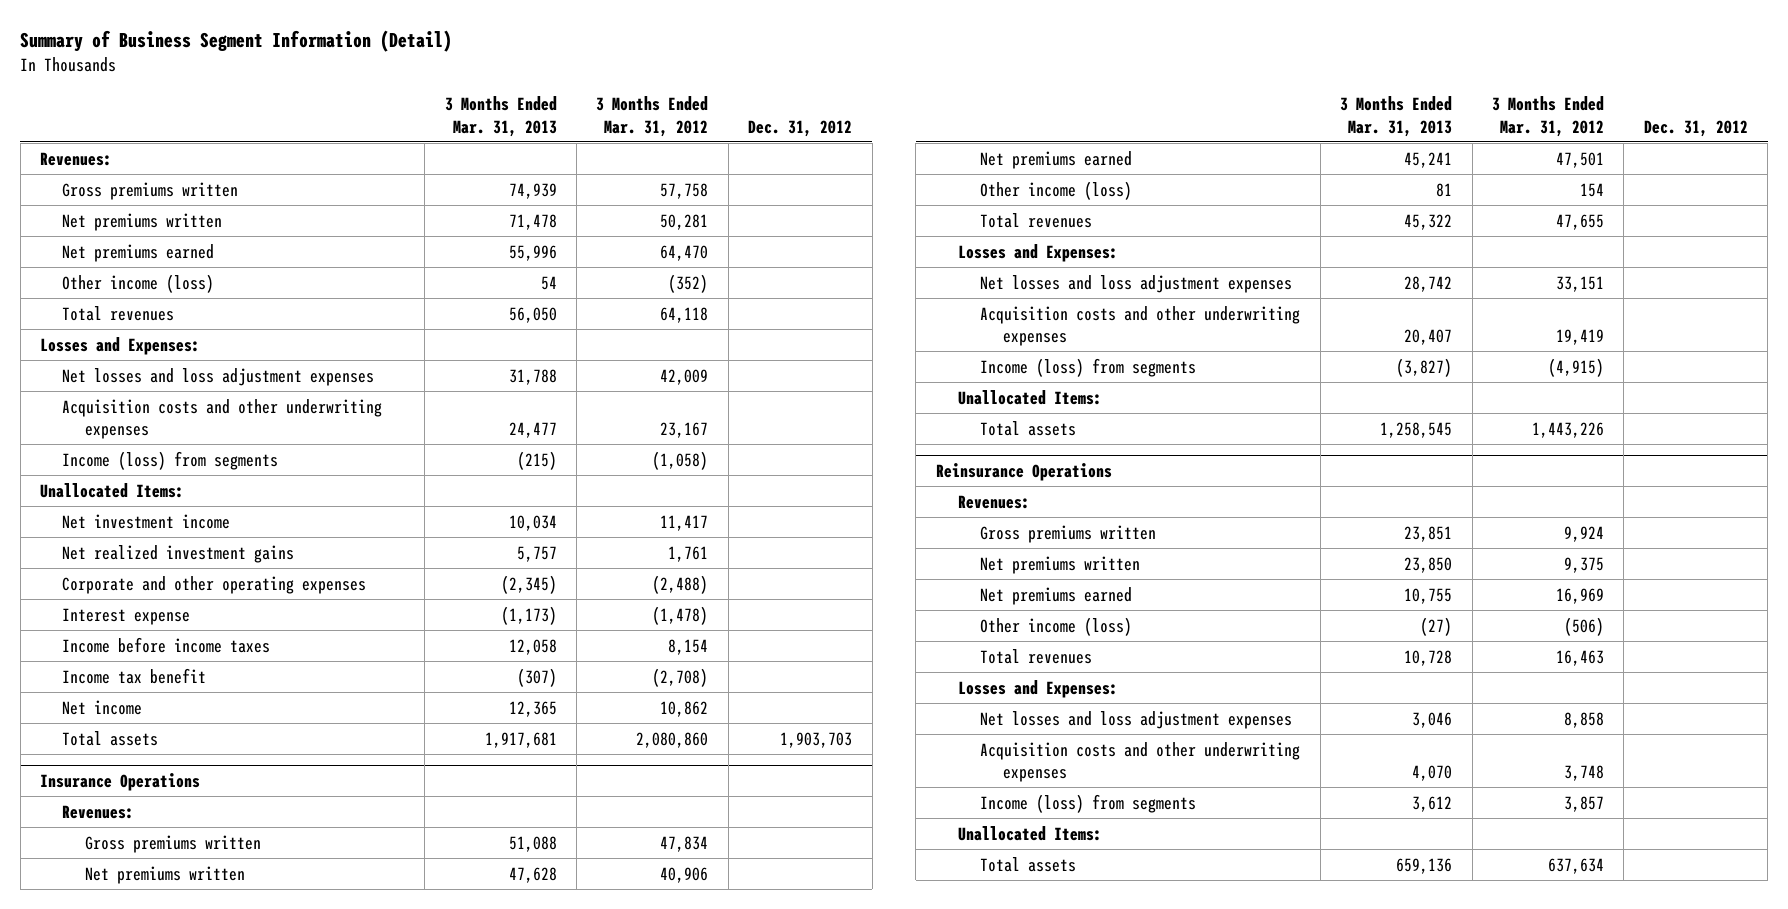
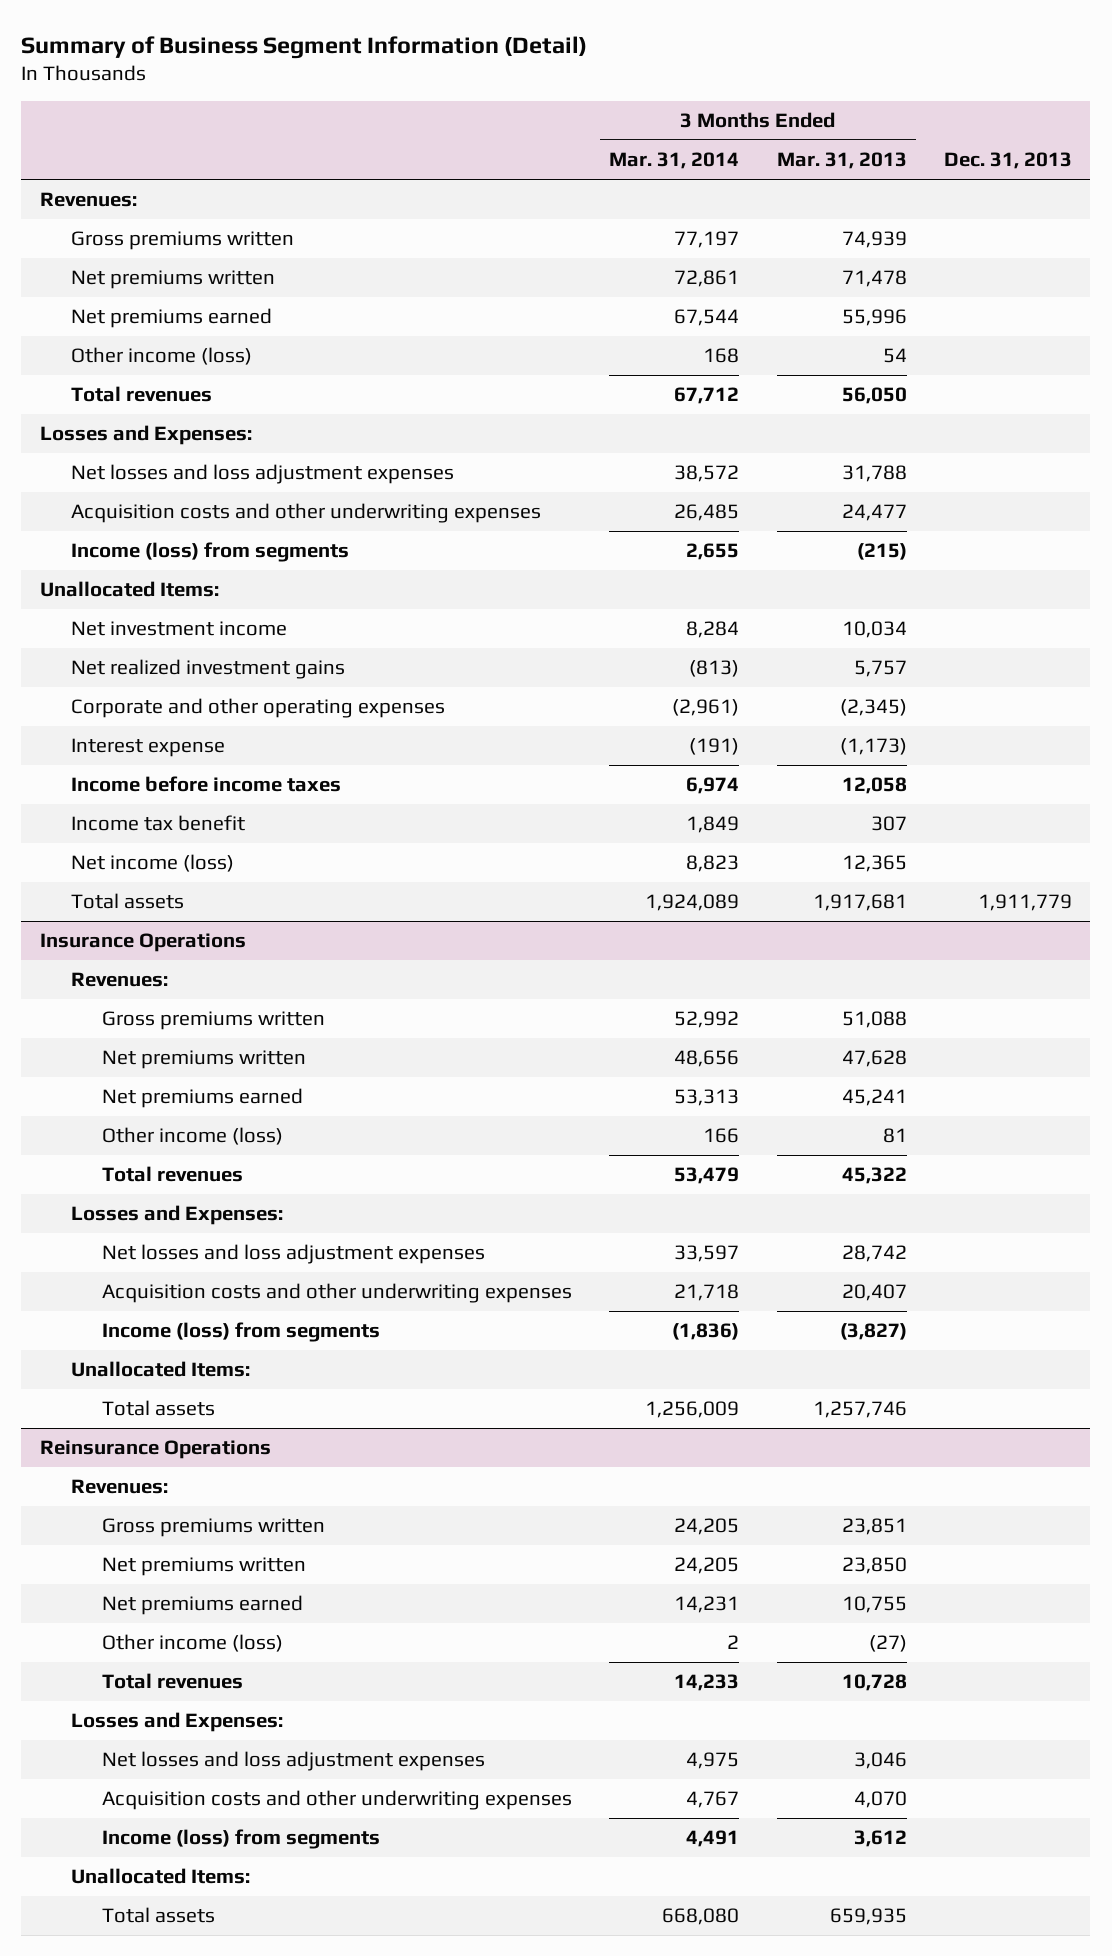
- | 3 Months Ended Mar. 31, 2013 | 3 Months Ended Mar. 31, 2012 | Dec. 31, 2012
+ | 3 Months Ended Mar. 31, 2014 | 3 Months Ended Mar. 31, 2013 | Dec. 31, 2013
- Income tax benefit | (307) | (2,708) |
- Net income | 12,365 | 10,862 |
+ Income tax benefit | 1,849 | 307 |
+ Net income (loss) | 8,823 | 12,365 |
@ Insurance Operations
- Total assets | 1,258,545 | 1,443,226 |
+ Total assets | 1,256,009 | 1,257,746 |
@ Reinsurance Operations
- Total assets | 659,136 | 637,634 |
+ Total assets | 668,080 | 659,935 |

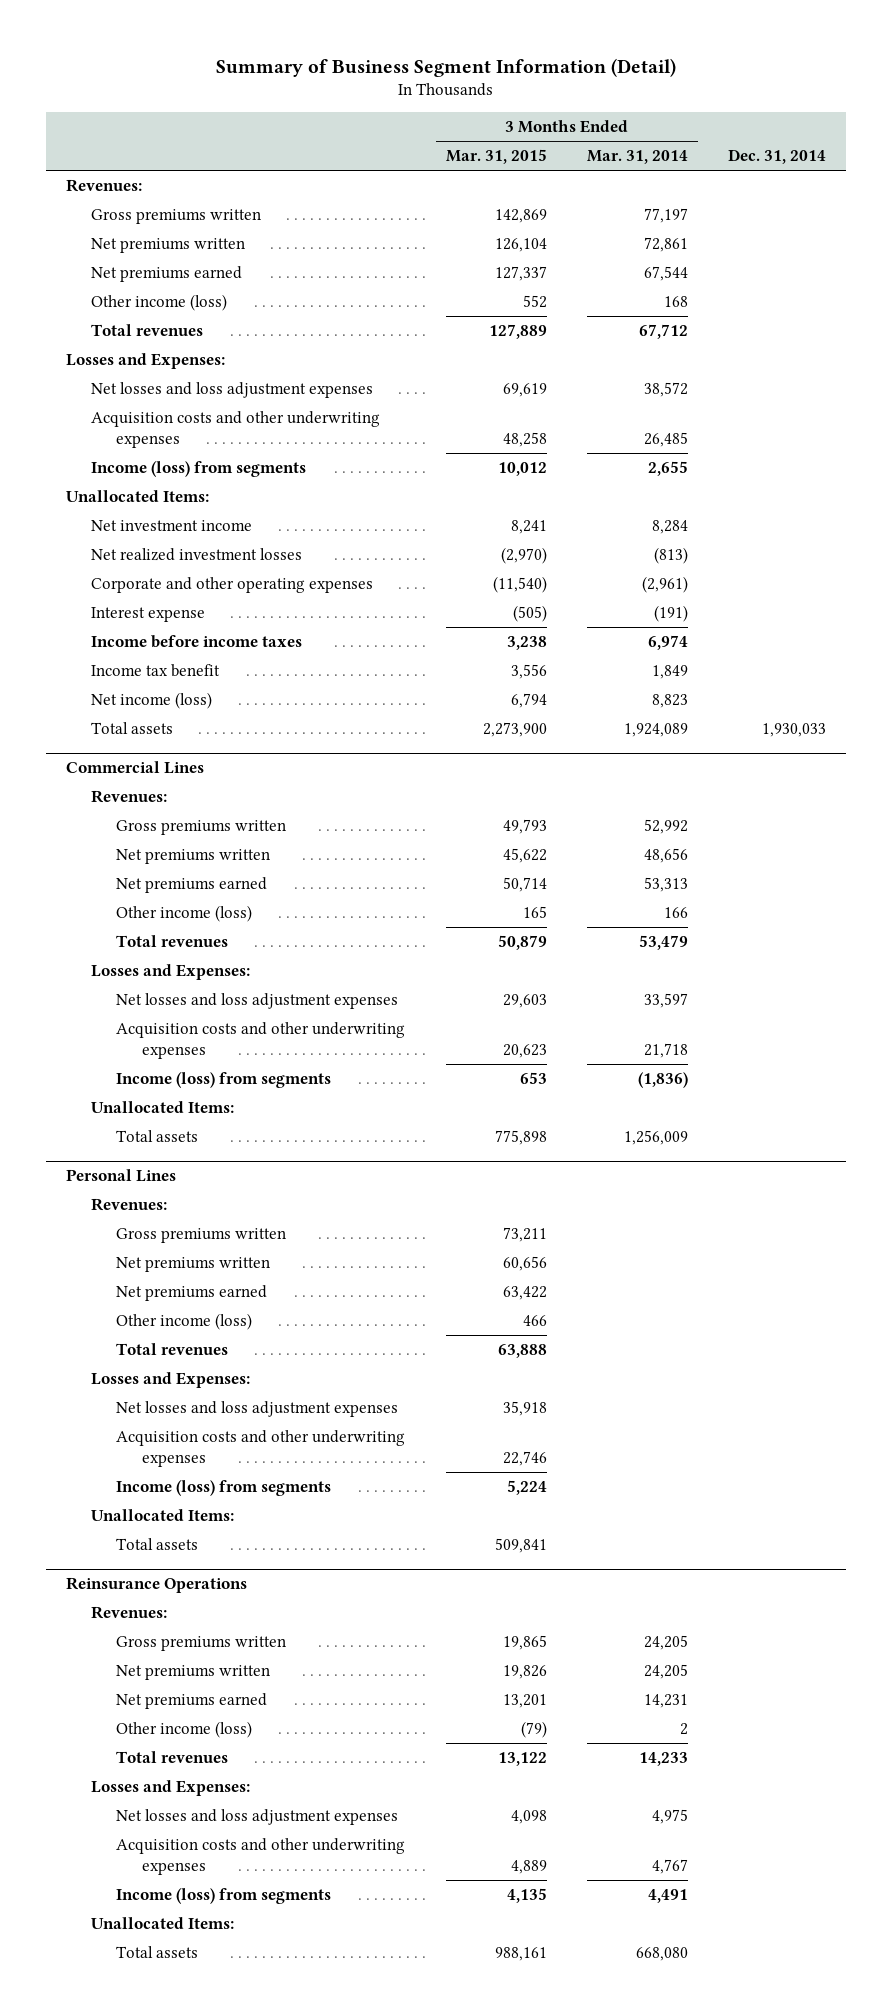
- | 3 Months Ended Mar. 31, 2014 | 3 Months Ended Mar. 31, 2013 | Dec. 31, 2013
+ | 3 Months Ended Mar. 31, 2015 | 3 Months Ended Mar. 31, 2014 | Dec. 31, 2014
- Net realized investment gains | (813) | 5,757 |
+ Net realized investment losses | (2,970) | (813) |
- Insurance Operations
+ Commercial Lines
+ Personal Lines
+ Revenues:
+ Gross premiums written | 73,211 | |
+ Net premiums written | 60,656 | |
+ Net premiums earned | 63,422 | |
+ Other income (loss) | 466 | |
+ Total revenues | 63,888 | |
+ Losses and Expenses:
+ Net losses and loss adjustment expenses | 35,918 | |
+ Acquisition costs and other underwriting expenses | 22,746 | |
+ Income (loss) from segments | 5,224 | |
+ Unallocated Items:
+ Total assets | 509,841 | |

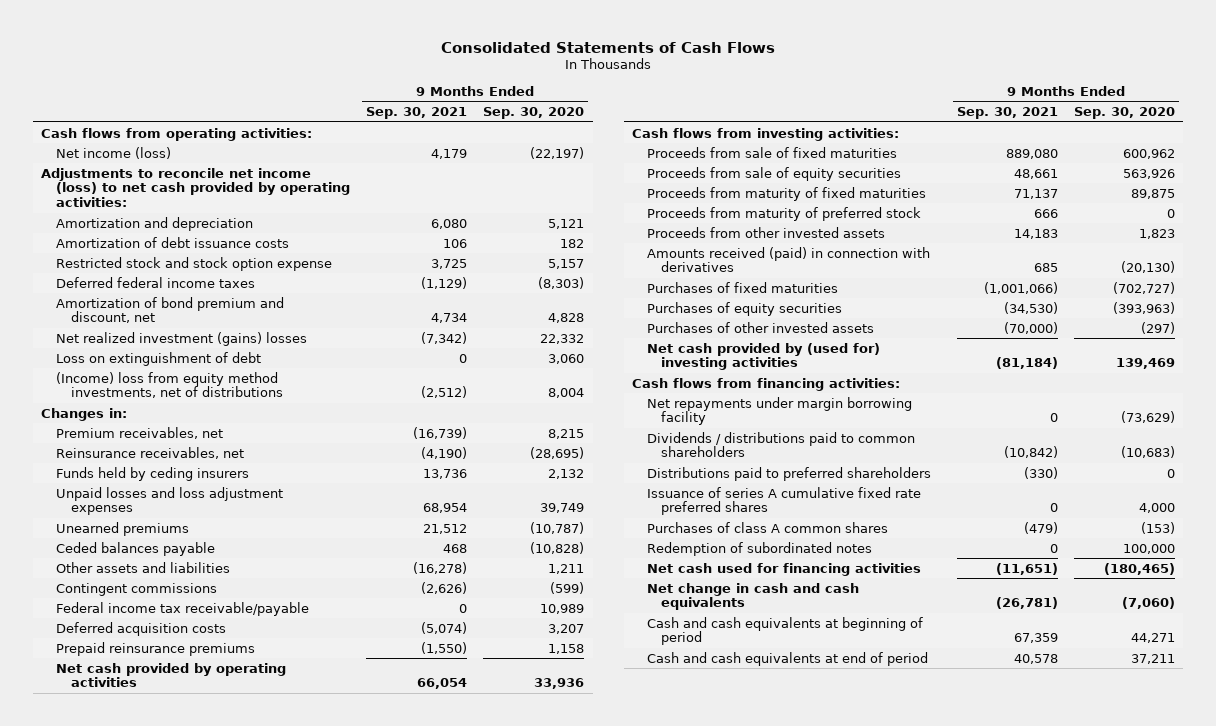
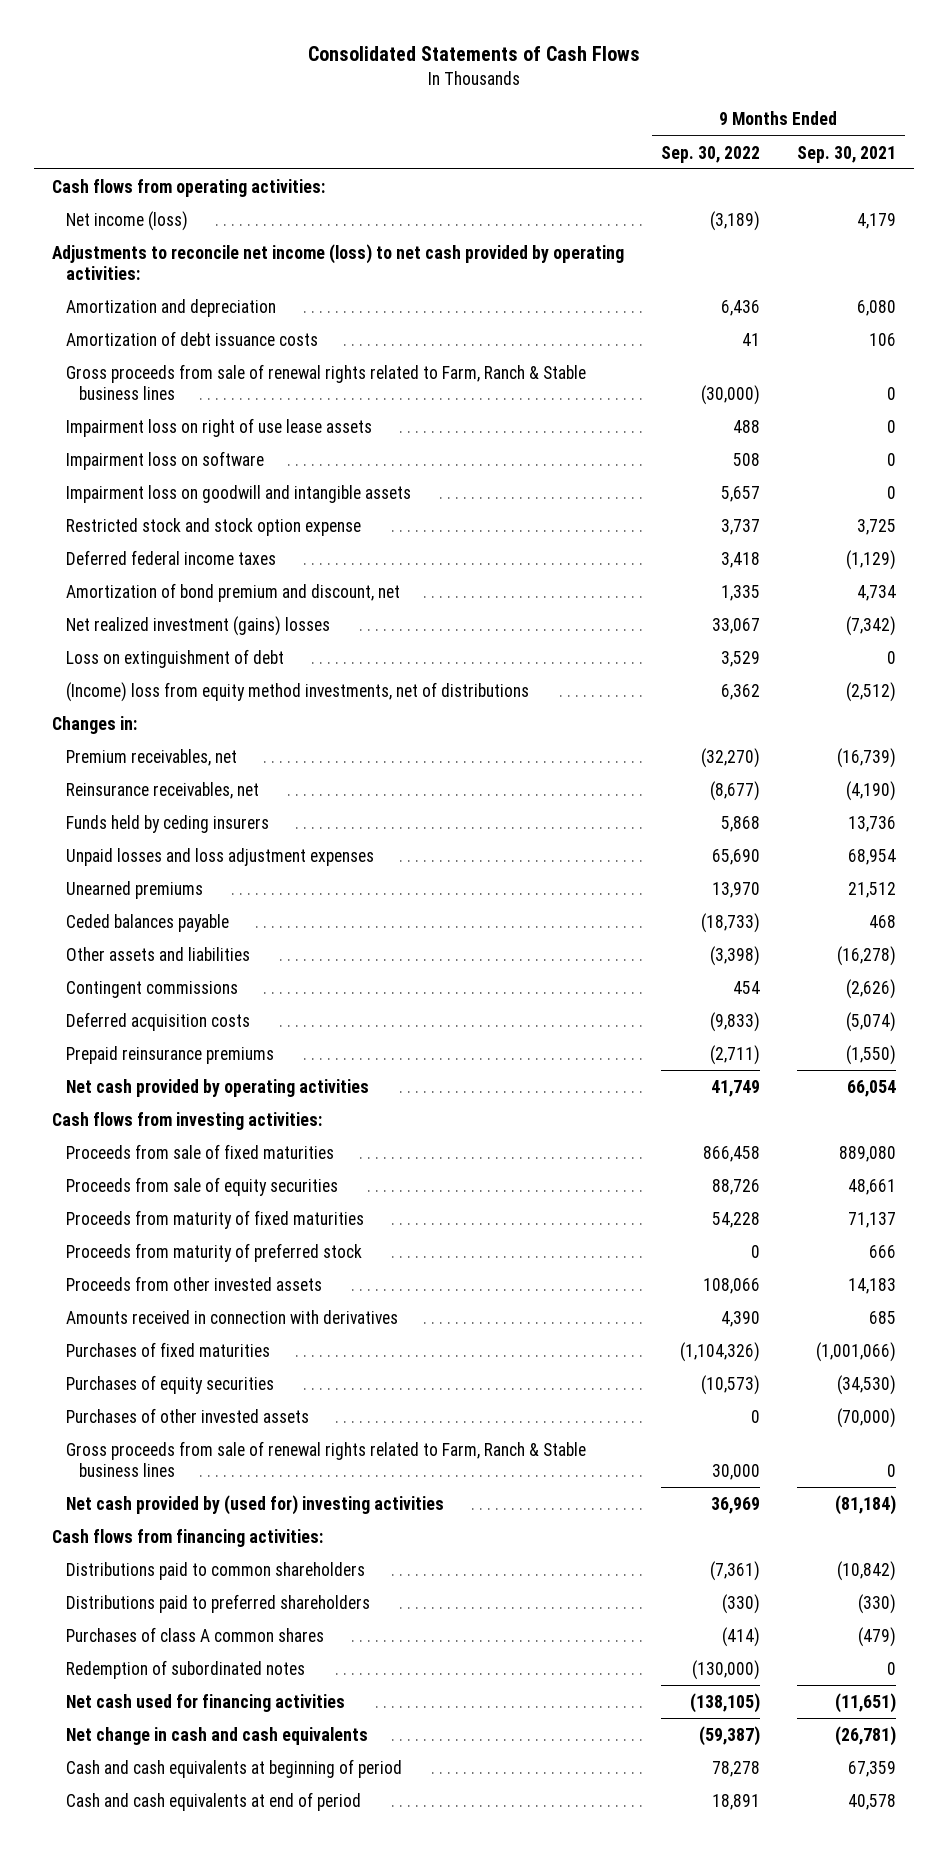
- | 9 Months Ended Sep. 30, 2021 | 9 Months Ended Sep. 30, 2020
+ | 9 Months Ended Sep. 30, 2022 | 9 Months Ended Sep. 30, 2021
+ Gross proceeds from sale of renewal rights related to Farm, Ranch & Stable business lines | (30,000) | 0
+ Impairment loss on right of use lease assets | 488 | 0
+ Impairment loss on software | 508 | 0
+ Impairment loss on goodwill and intangible assets | 5,657 | 0
- Federal income tax receivable/payable | 0 | 10,989
- Amounts received (paid) in connection with derivatives | 685 | (20,130)
+ Amounts received in connection with derivatives | 4,390 | 685
+ Gross proceeds from sale of renewal rights related to Farm, Ranch & Stable business lines | 30,000 | 0
- Net repayments under margin borrowing facility | 0 | (73,629)
- Dividends / distributions paid to common shareholders | (10,842) | (10,683)
+ Distributions paid to common shareholders | (7,361) | (10,842)
- Issuance of series A cumulative fixed rate preferred shares | 0 | 4,000

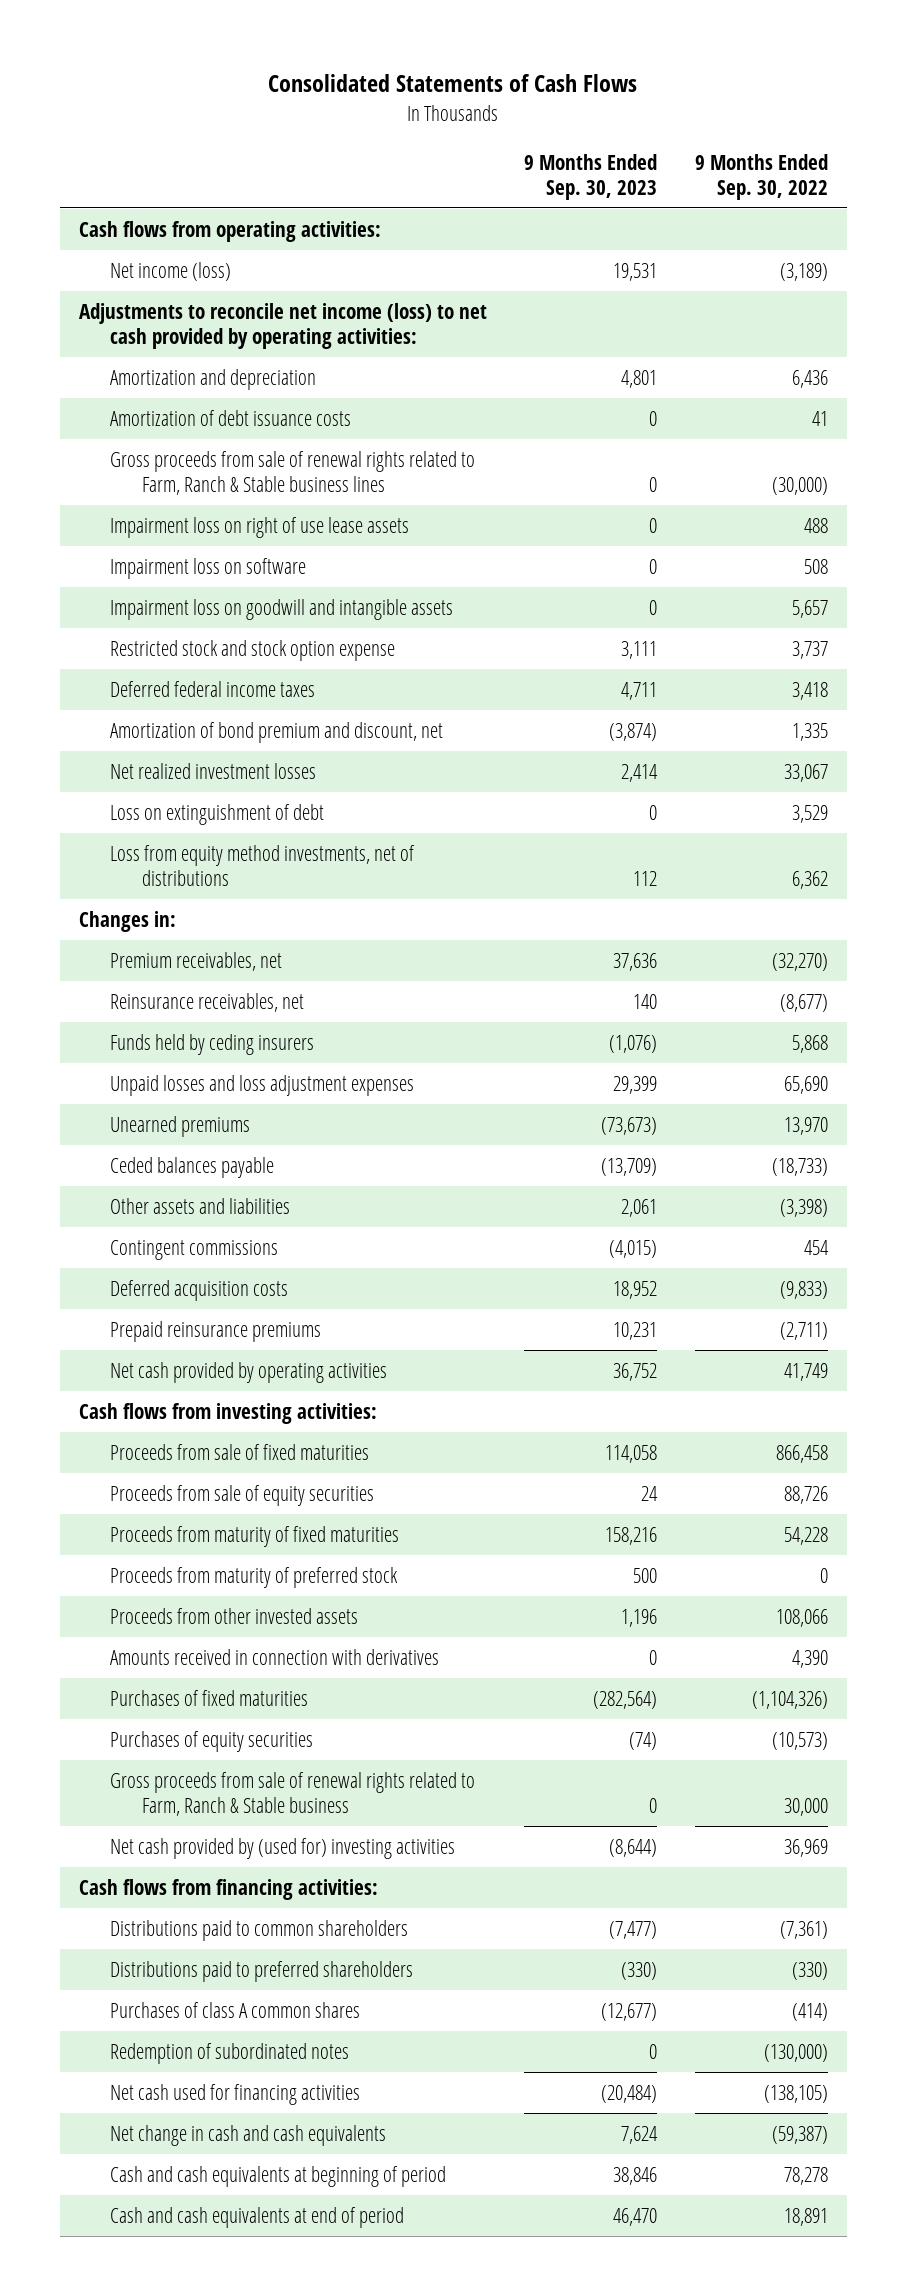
- | 9 Months Ended Sep. 30, 2022 | 9 Months Ended Sep. 30, 2021
+ | 9 Months Ended Sep. 30, 2023 | 9 Months Ended Sep. 30, 2022
- Net realized investment (gains) losses | 33,067 | (7,342)
+ Net realized investment losses | 2,414 | 33,067
- (Income) loss from equity method investments, net of distributions | 6,362 | (2,512)
+ Loss from equity method investments, net of distributions | 112 | 6,362
- Purchases of other invested assets | 0 | (70,000)
- Gross proceeds from sale of renewal rights related to Farm, Ranch & Stable business lines | 30,000 | 0
+ Gross proceeds from sale of renewal rights related to Farm, Ranch & Stable business | 0 | 30,000

